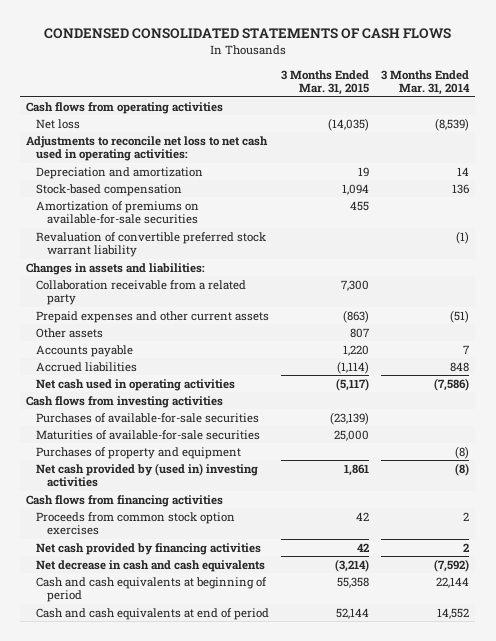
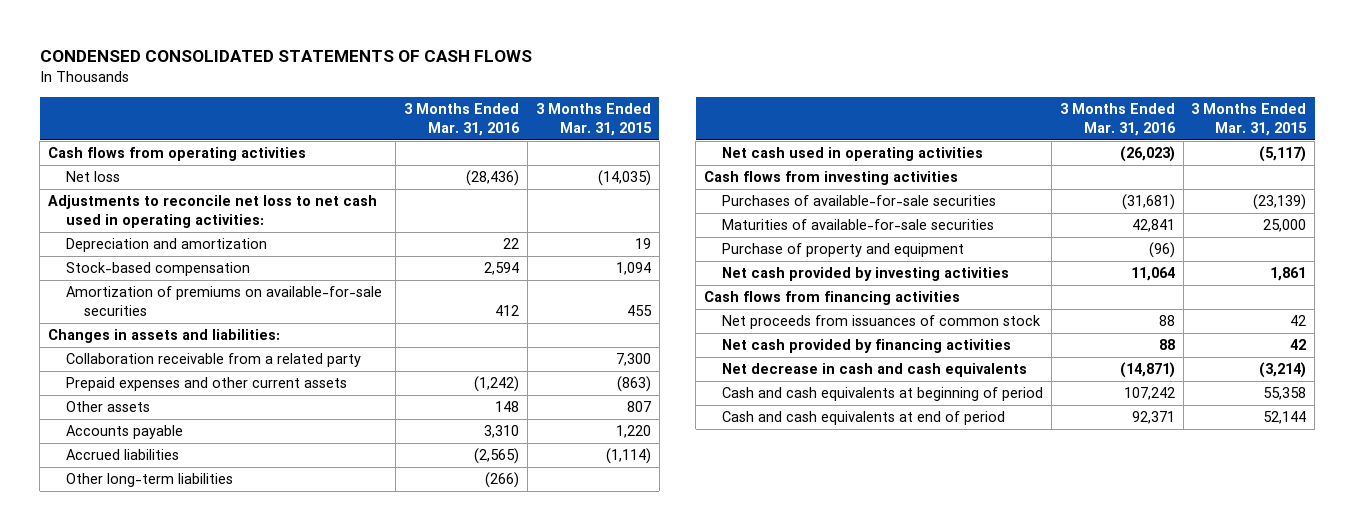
- | 3 Months Ended Mar. 31, 2015 | 3 Months Ended Mar. 31, 2014
+ | 3 Months Ended Mar. 31, 2016 | 3 Months Ended Mar. 31, 2015
- Revaluation of convertible preferred stock warrant liability | | (1)
+ Other long-term liabilities | (266) |
- Purchases of property and equipment | | (8)
- Net cash provided by (used in) investing activities | 1,861 | (8)
+ Purchase of property and equipment | (96) |
+ Net cash provided by investing activities | 11,064 | 1,861
- Proceeds from common stock option exercises | 42 | 2
+ Net proceeds from issuances of common stock | 88 | 42

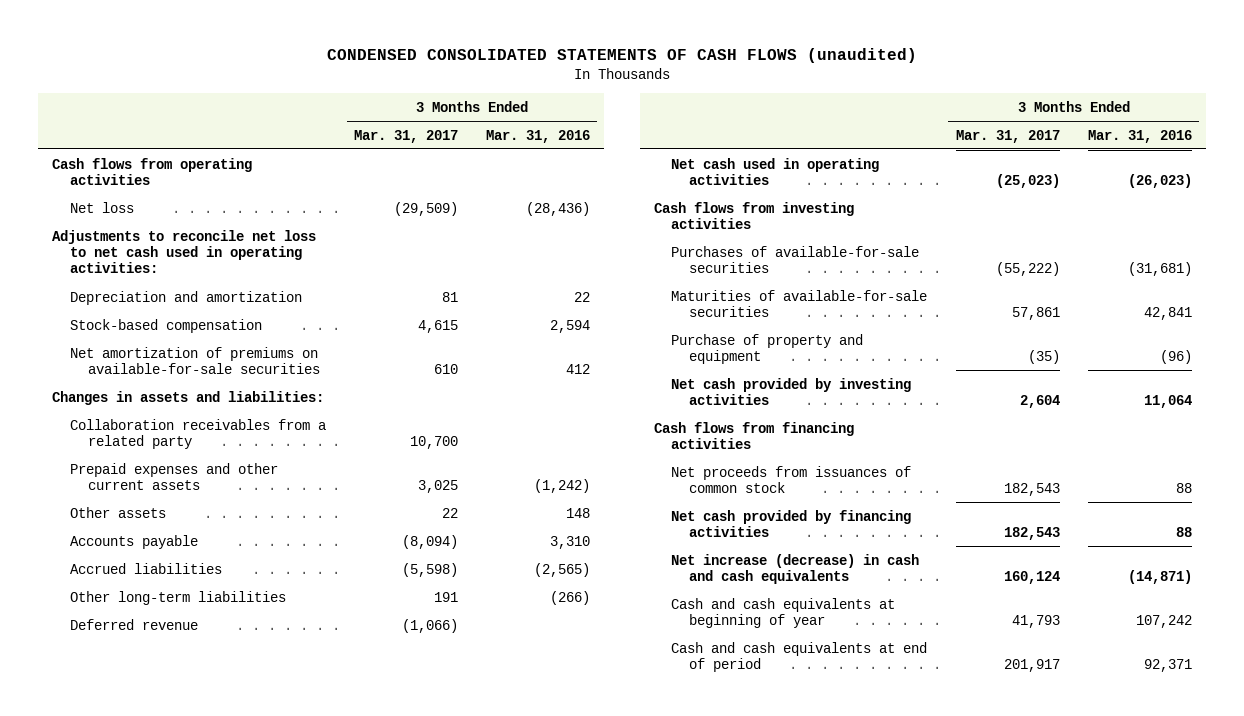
- CONDENSED CONSOLIDATED STATEMENTS OF CASH FLOWS
+ CONDENSED CONSOLIDATED STATEMENTS OF CASH FLOWS (unaudited)
- | 3 Months Ended Mar. 31, 2016 | 3 Months Ended Mar. 31, 2015
+ | 3 Months Ended Mar. 31, 2017 | 3 Months Ended Mar. 31, 2016
- Amortization of premiums on available-for-sale securities | 412 | 455
+ Net amortization of premiums on available-for-sale securities | 610 | 412
- Collaboration receivable from a related party | | 7,300
+ Collaboration receivables from a related party | 10,700 |
+ Deferred revenue | (1,066) |
- Net decrease in cash and cash equivalents | (14,871) | (3,214)
- Cash and cash equivalents at beginning of period | 107,242 | 55,358
+ Net increase (decrease) in cash and cash equivalents | 160,124 | (14,871)
+ Cash and cash equivalents at beginning of year | 41,793 | 107,242

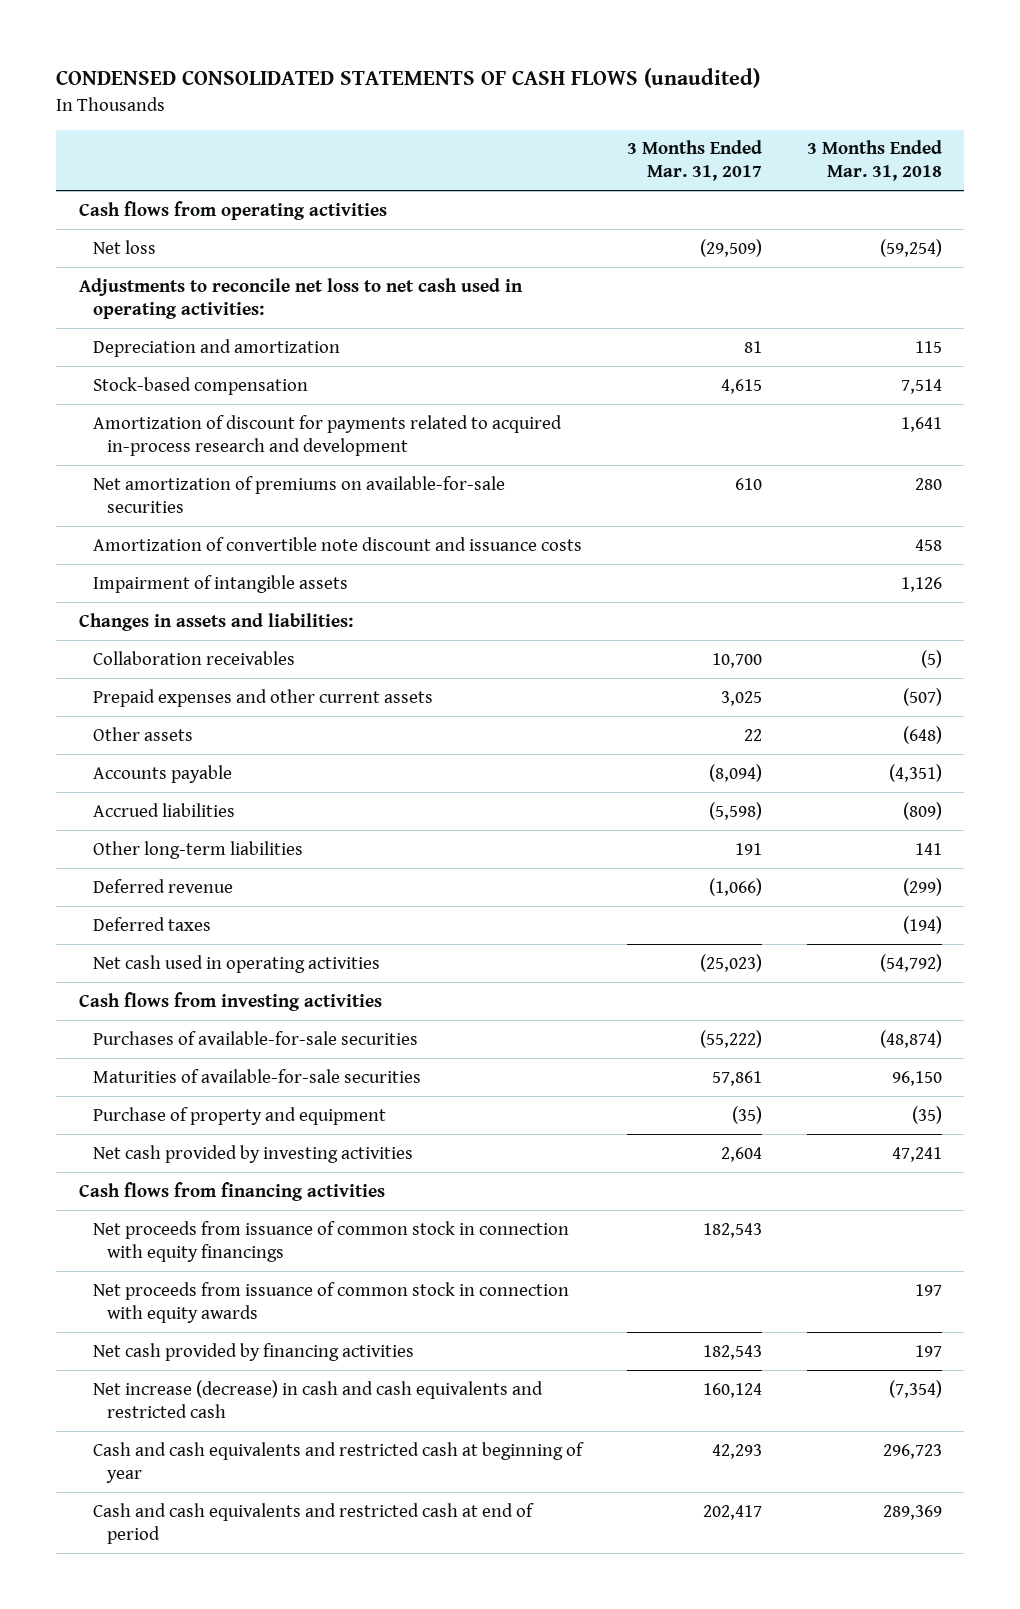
- | 3 Months Ended Mar. 31, 2017 | 3 Months Ended Mar. 31, 2016
+ | 3 Months Ended Mar. 31, 2017 | 3 Months Ended Mar. 31, 2018
+ Amortization of discount for payments related to acquired in-process research and development | | 1,641
+ Amortization of convertible note discount and issuance costs | | 458
+ Impairment of intangible assets | | 1,126
- Collaboration receivables from a related party | 10,700 |
+ Collaboration receivables | 10,700 | (5)
+ Deferred taxes | | (194)
- Net proceeds from issuances of common stock | 182,543 | 88
+ Net proceeds from issuance of common stock in connection with equity financings | 182,543 |
+ Net proceeds from issuance of common stock in connection with equity awards | | 197
- Net increase (decrease) in cash and cash equivalents | 160,124 | (14,871)
- Cash and cash equivalents at beginning of year | 41,793 | 107,242
- Cash and cash equivalents at end of period | 201,917 | 92,371
+ Net increase (decrease) in cash and cash equivalents and restricted cash | 160,124 | (7,354)
+ Cash and cash equivalents and restricted cash at beginning of year | 42,293 | 296,723
+ Cash and cash equivalents and restricted cash at end of period | 202,417 | 289,369

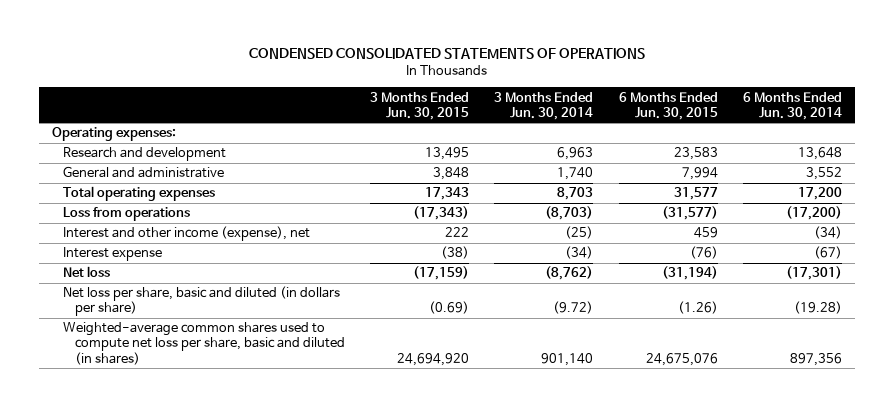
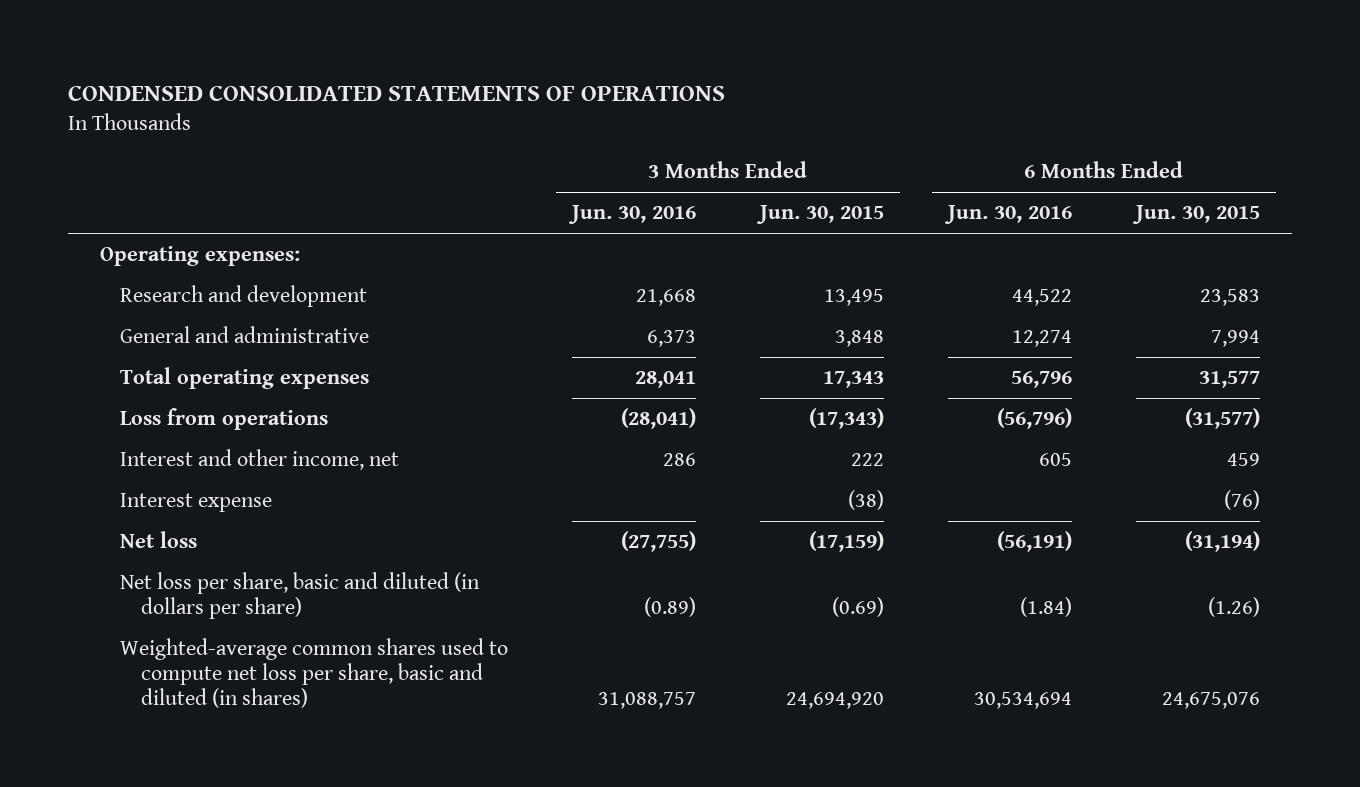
- | 3 Months Ended Jun. 30, 2015 | 3 Months Ended Jun. 30, 2014 | 6 Months Ended Jun. 30, 2015 | 6 Months Ended Jun. 30, 2014
+ | 3 Months Ended Jun. 30, 2016 | 3 Months Ended Jun. 30, 2015 | 6 Months Ended Jun. 30, 2016 | 6 Months Ended Jun. 30, 2015
- Interest and other income (expense), net | 222 | (25) | 459 | (34)
+ Interest and other income, net | 286 | 222 | 605 | 459

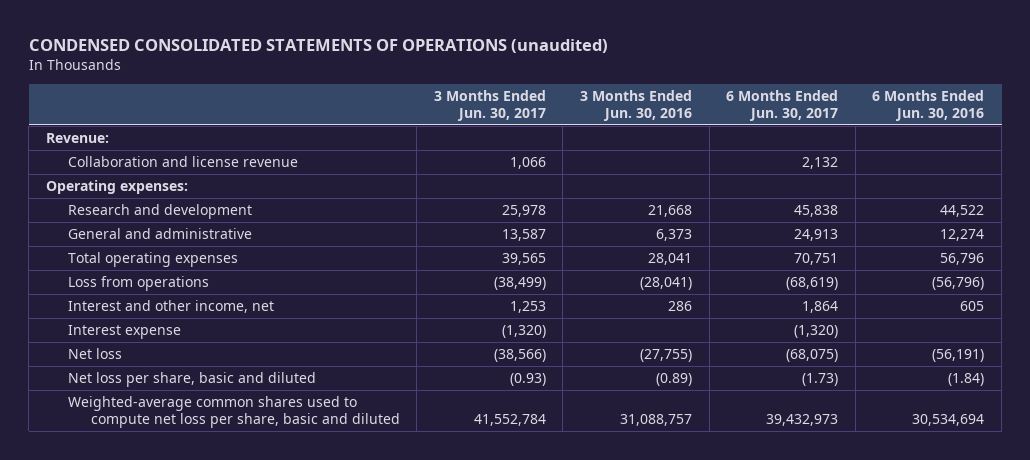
- CONDENSED CONSOLIDATED STATEMENTS OF OPERATIONS
+ CONDENSED CONSOLIDATED STATEMENTS OF OPERATIONS (unaudited)
- | 3 Months Ended Jun. 30, 2016 | 3 Months Ended Jun. 30, 2015 | 6 Months Ended Jun. 30, 2016 | 6 Months Ended Jun. 30, 2015
+ | 3 Months Ended Jun. 30, 2017 | 3 Months Ended Jun. 30, 2016 | 6 Months Ended Jun. 30, 2017 | 6 Months Ended Jun. 30, 2016
+ Revenue:
+ Collaboration and license revenue | 1,066 | | 2,132 |
- Net loss per share, basic and diluted (in dollars per share) | (0.89) | (0.69) | (1.84) | (1.26)
- Weighted-average common shares used to compute net loss per share, basic and diluted (in shares) | 31,088,757 | 24,694,920 | 30,534,694 | 24,675,076
+ Net loss per share, basic and diluted | (0.93) | (0.89) | (1.73) | (1.84)
+ Weighted-average common shares used to compute net loss per share, basic and diluted | 41,552,784 | 31,088,757 | 39,432,973 | 30,534,694

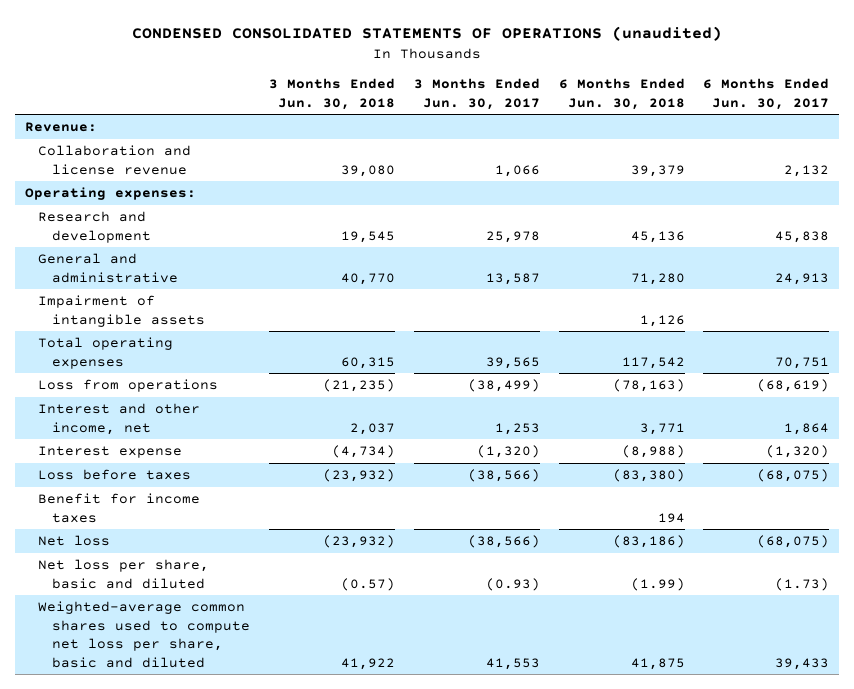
- | 3 Months Ended Jun. 30, 2017 | 3 Months Ended Jun. 30, 2016 | 6 Months Ended Jun. 30, 2017 | 6 Months Ended Jun. 30, 2016
+ | 3 Months Ended Jun. 30, 2018 | 3 Months Ended Jun. 30, 2017 | 6 Months Ended Jun. 30, 2018 | 6 Months Ended Jun. 30, 2017
+ Impairment of intangible assets | | | 1,126 |
+ Loss before taxes | (23,932) | (38,566) | (83,380) | (68,075)
+ Benefit for income taxes | | | 194 |
- Weighted-average common shares used to compute net loss per share, basic and diluted | 41,552,784 | 31,088,757 | 39,432,973 | 30,534,694
+ Weighted-average common shares used to compute net loss per share, basic and diluted | 41,922 | 41,553 | 41,875 | 39,433

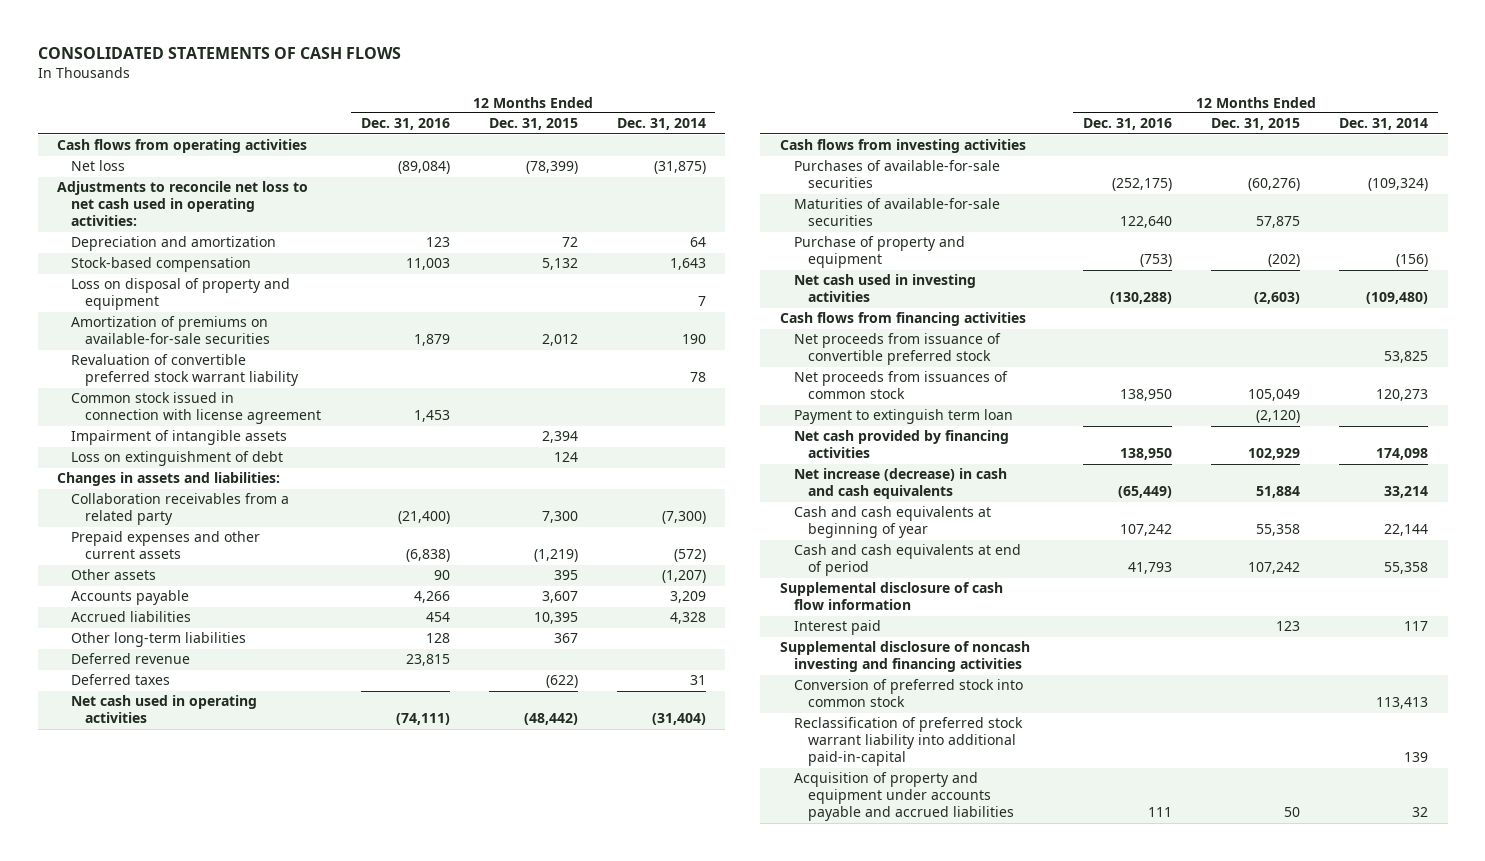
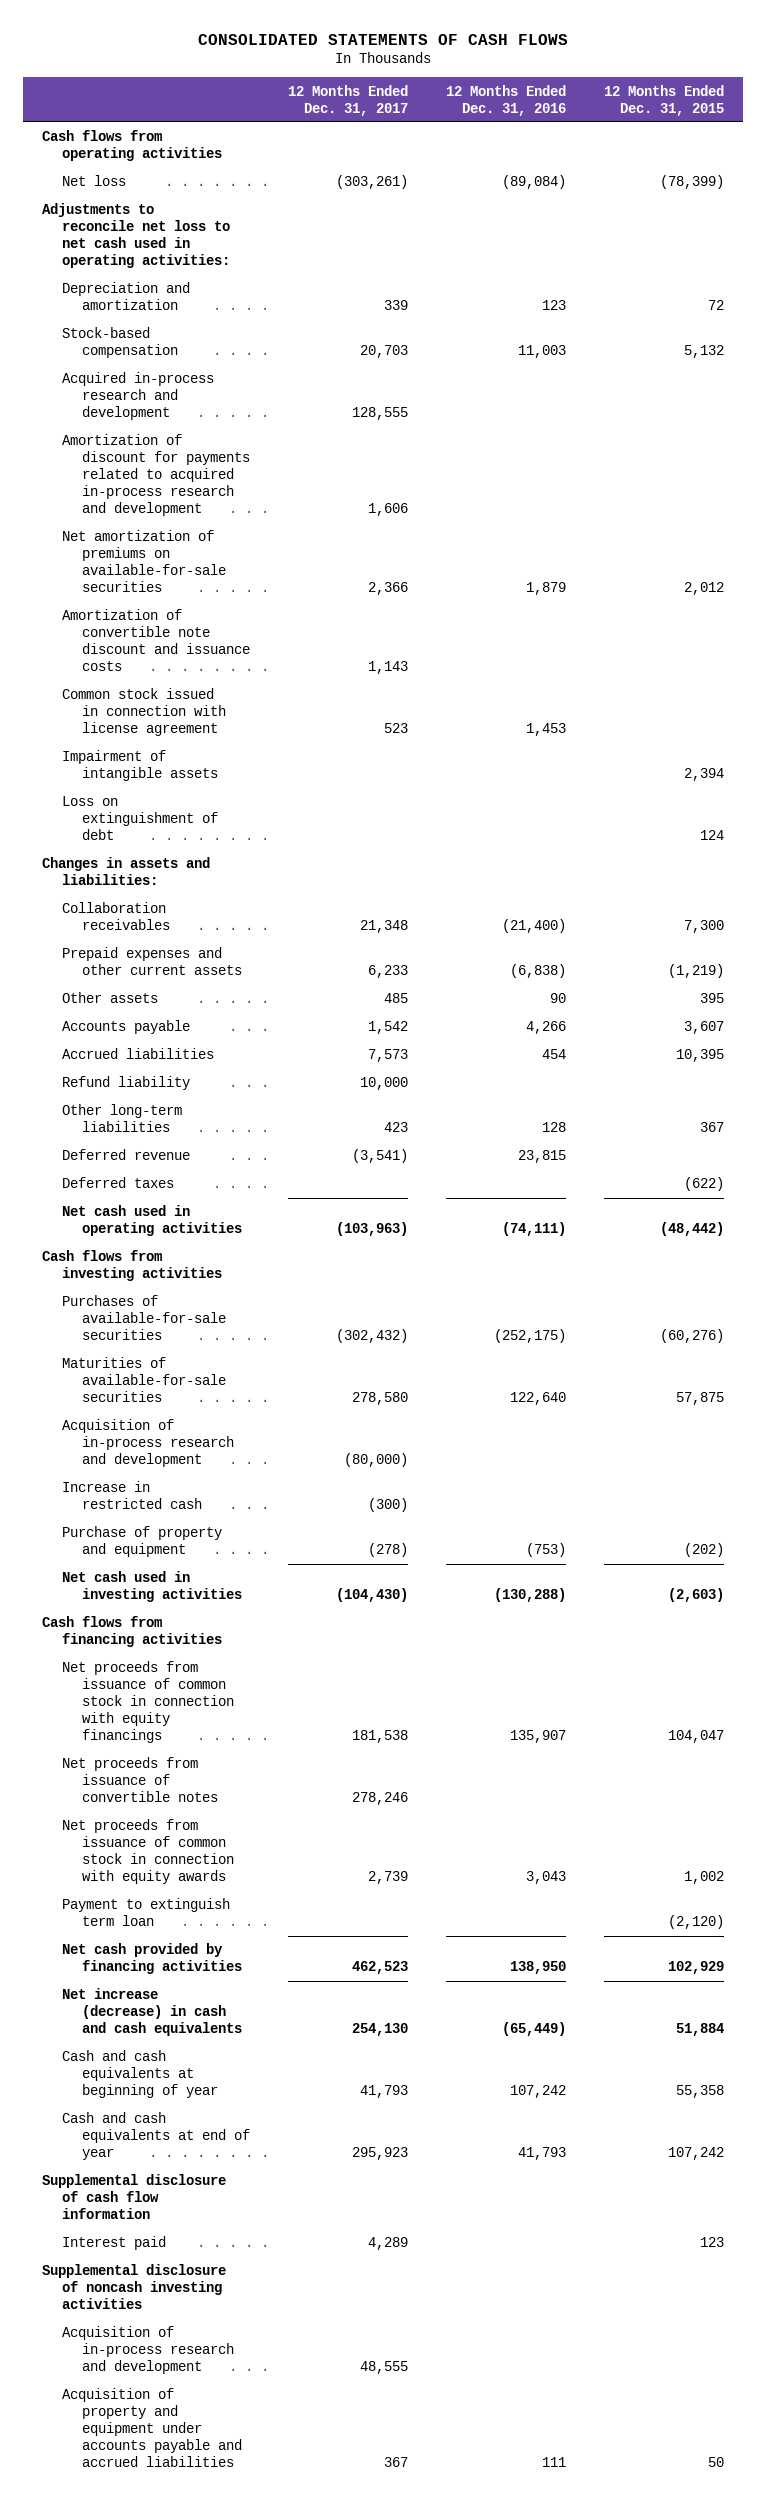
- | 12 Months Ended Dec. 31, 2016 | 12 Months Ended Dec. 31, 2015 | 12 Months Ended Dec. 31, 2014
+ | 12 Months Ended Dec. 31, 2017 | 12 Months Ended Dec. 31, 2016 | 12 Months Ended Dec. 31, 2015
- Loss on disposal of property and equipment | | | 7
- Amortization of premiums on available-for-sale securities | 1,879 | 2,012 | 190
- Revaluation of convertible preferred stock warrant liability | | | 78
+ Acquired in-process research and development | 128,555 | |
+ Amortization of discount for payments related to acquired in-process research and development | 1,606 | |
+ Net amortization of premiums on available-for-sale securities | 2,366 | 1,879 | 2,012
+ Amortization of convertible note discount and issuance costs | 1,143 | |
- Collaboration receivables from a related party | (21,400) | 7,300 | (7,300)
+ Collaboration receivables | 21,348 | (21,400) | 7,300
+ Refund liability | 10,000 | |
+ Acquisition of in-process research and development | (80,000) | |
+ Increase in restricted cash | (300) | |
- Net proceeds from issuance of convertible preferred stock | | | 53,825
- Net proceeds from issuances of common stock | 138,950 | 105,049 | 120,273
+ Net proceeds from issuance of common stock in connection with equity financings | 181,538 | 135,907 | 104,047
+ Net proceeds from issuance of convertible notes | 278,246 | |
+ Net proceeds from issuance of common stock in connection with equity awards | 2,739 | 3,043 | 1,002
- Cash and cash equivalents at end of period | 41,793 | 107,242 | 55,358
+ Cash and cash equivalents at end of year | 295,923 | 41,793 | 107,242
- Supplemental disclosure of noncash investing and financing activities
- Conversion of preferred stock into common stock | | | 113,413
- Reclassification of preferred stock warrant liability into additional paid-in-capital | | | 139
+ Supplemental disclosure of noncash investing activities
+ Acquisition of in-process research and development | 48,555 | |

